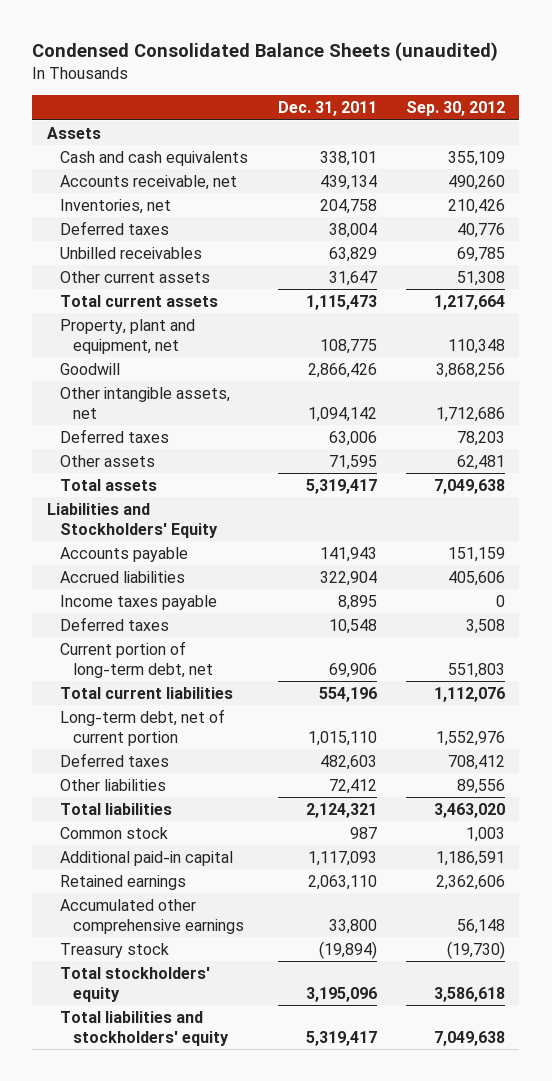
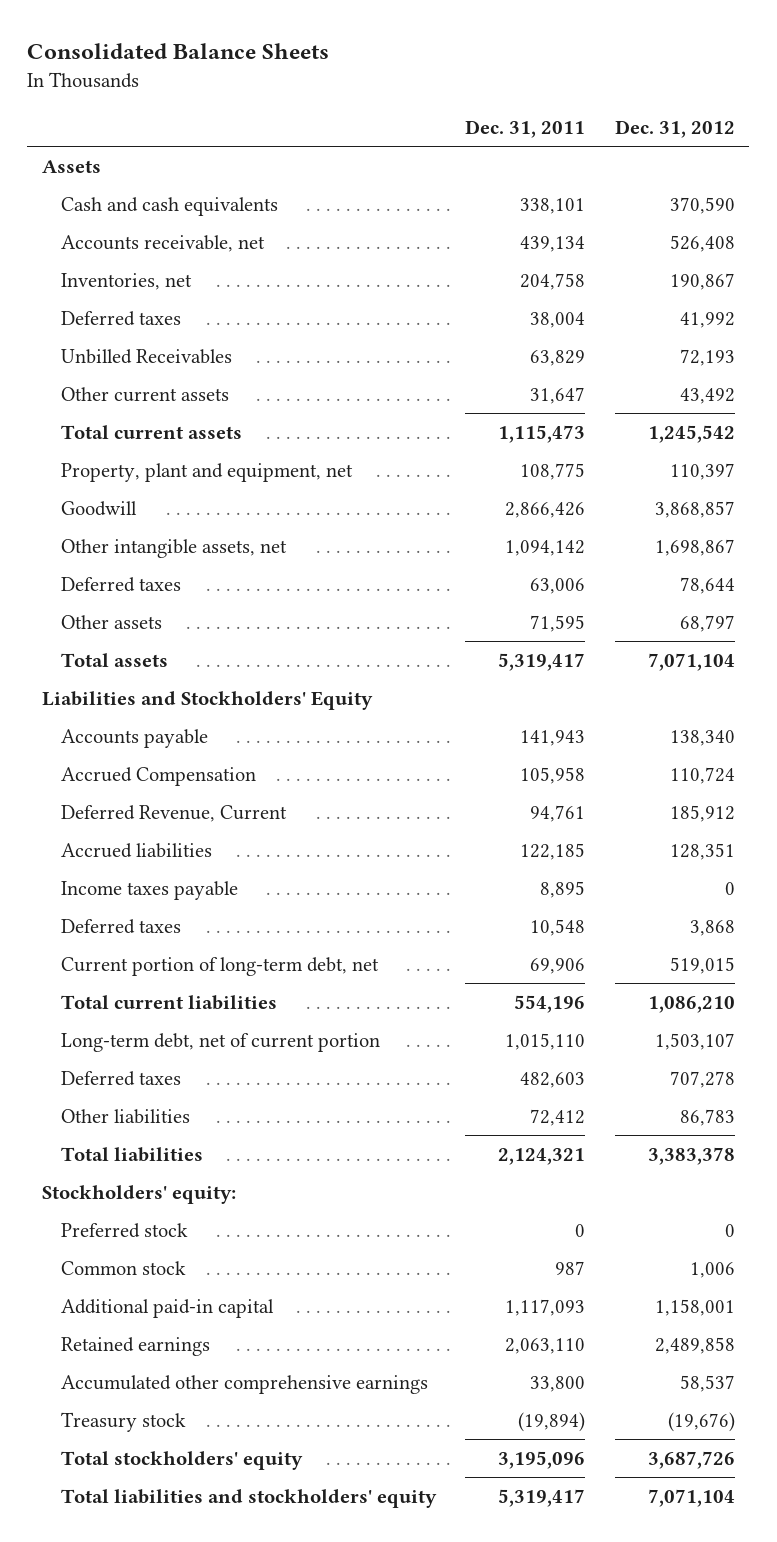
- Condensed Consolidated Balance Sheets (unaudited)
+ Consolidated Balance Sheets
- | Dec. 31, 2011 | Sep. 30, 2012
+ | Dec. 31, 2011 | Dec. 31, 2012
- Unbilled receivables | 63,829 | 69,785
+ Unbilled Receivables | 63,829 | 72,193
- Accrued liabilities | 322,904 | 405,606
+ Accrued Compensation | 105,958 | 110,724
+ Deferred Revenue, Current | 94,761 | 185,912
+ Accrued liabilities | 122,185 | 128,351
+ Stockholders' equity:
+ Preferred stock | 0 | 0

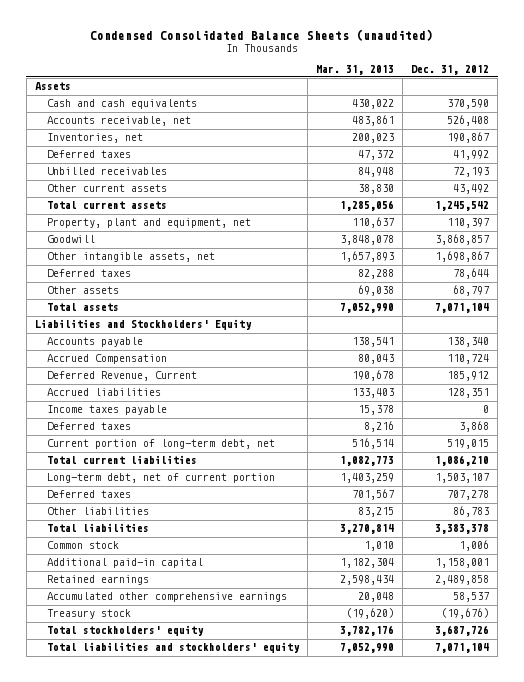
- Consolidated Balance Sheets
+ Condensed Consolidated Balance Sheets (unaudited)
- | Dec. 31, 2011 | Dec. 31, 2012
+ | Mar. 31, 2013 | Dec. 31, 2012
- Unbilled Receivables | 63,829 | 72,193
+ Unbilled receivables | 84,948 | 72,193
- Stockholders' equity:
- Preferred stock | 0 | 0

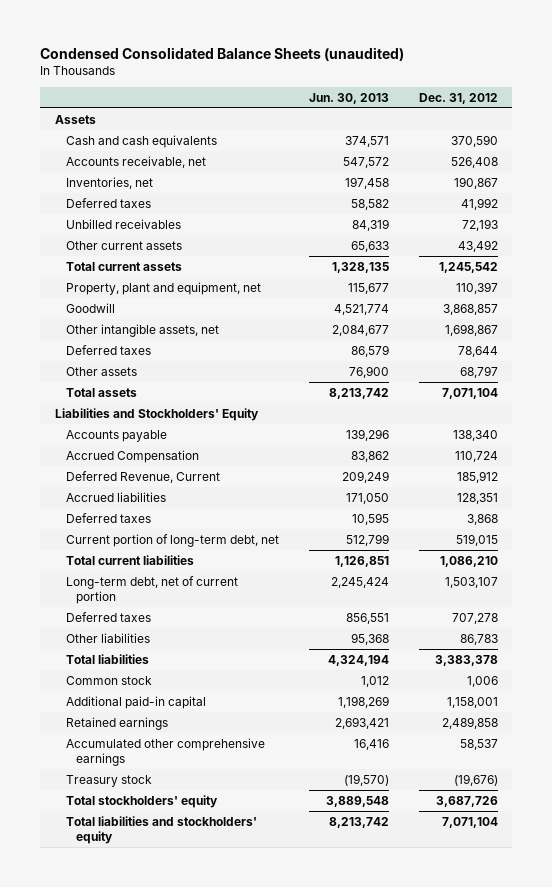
- | Mar. 31, 2013 | Dec. 31, 2012
+ | Jun. 30, 2013 | Dec. 31, 2012
- Income taxes payable | 15,378 | 0

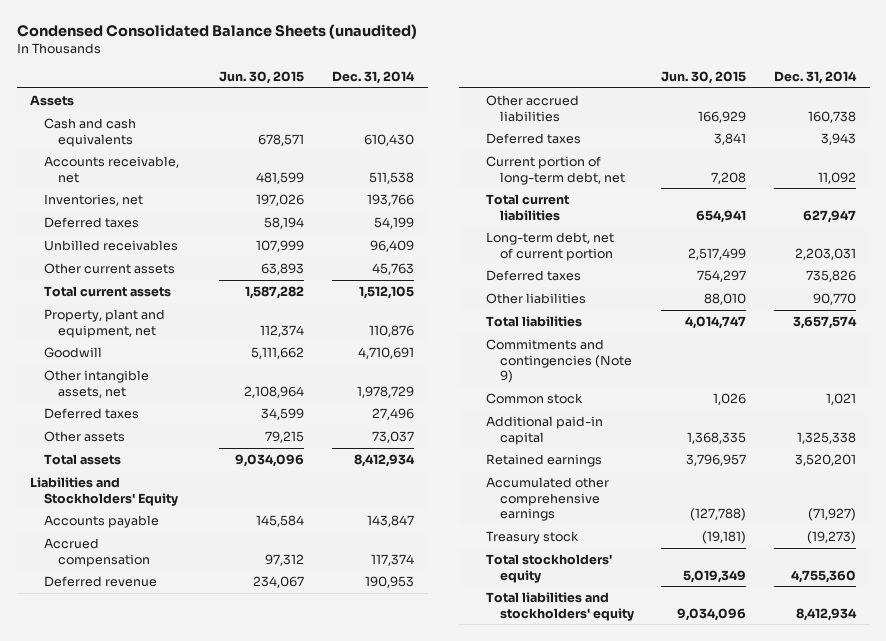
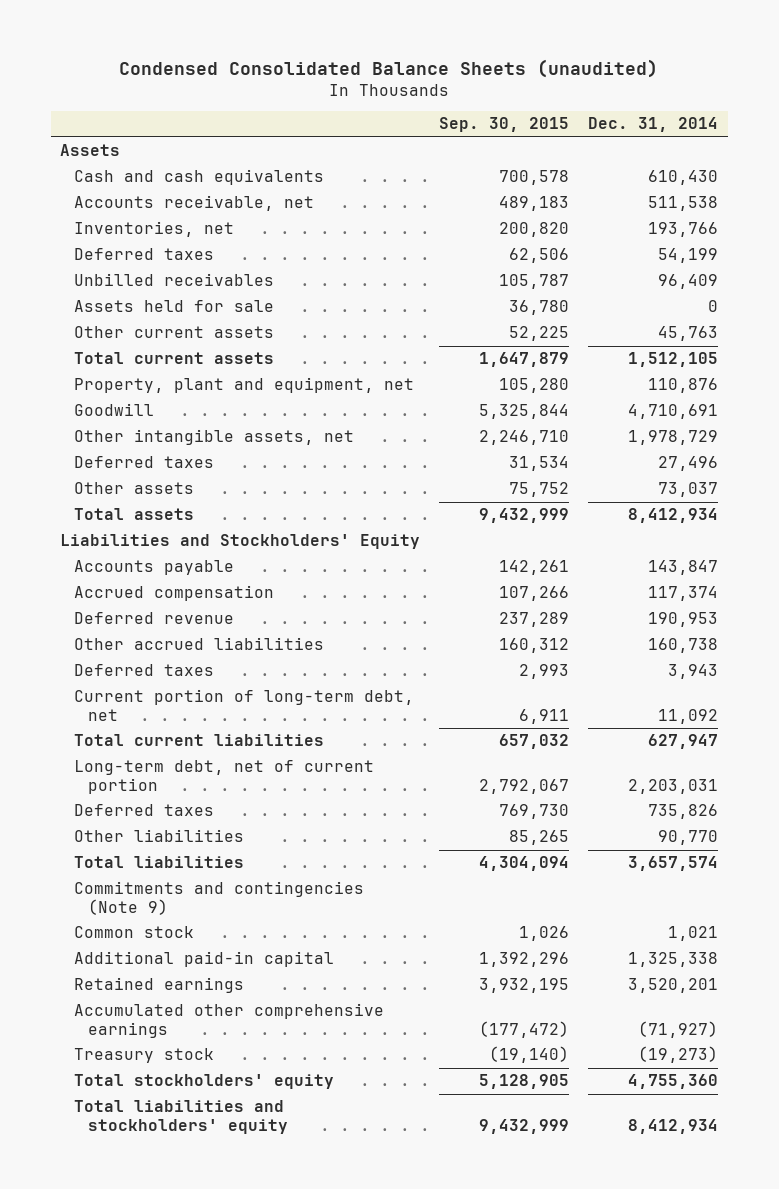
- | Jun. 30, 2015 | Dec. 31, 2014
+ | Sep. 30, 2015 | Dec. 31, 2014
+ Assets held for sale | 36,780 | 0

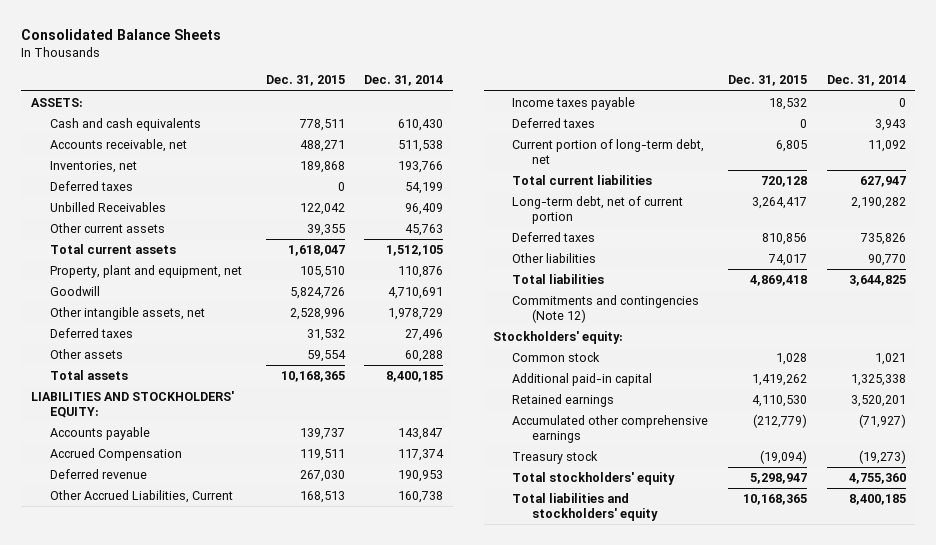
- Condensed Consolidated Balance Sheets (unaudited)
+ Consolidated Balance Sheets
- | Sep. 30, 2015 | Dec. 31, 2014
+ | Dec. 31, 2015 | Dec. 31, 2014
- Assets
+ ASSETS:
- Unbilled receivables | 105,787 | 96,409
- Assets held for sale | 36,780 | 0
+ Unbilled Receivables | 122,042 | 96,409
- Other assets | 75,752 | 73,037
- Total assets | 9,432,999 | 8,412,934
- Liabilities and Stockholders' Equity
+ Other assets | 59,554 | 60,288
+ Total assets | 10,168,365 | 8,400,185
+ LIABILITIES AND STOCKHOLDERS' EQUITY:
- Accrued compensation | 107,266 | 117,374
+ Accrued Compensation | 119,511 | 117,374
- Other accrued liabilities | 160,312 | 160,738
+ Other Accrued Liabilities, Current | 168,513 | 160,738
+ Income taxes payable | 18,532 | 0
- Long-term debt, net of current portion | 2,792,067 | 2,203,031
+ Long-term debt, net of current portion | 3,264,417 | 2,190,282
- Total liabilities | 4,304,094 | 3,657,574
- Commitments and contingencies (Note 9)
+ Total liabilities | 4,869,418 | 3,644,825
+ Commitments and contingencies (Note 12)
+ Stockholders' equity:
- Total liabilities and stockholders' equity | 9,432,999 | 8,412,934
+ Total liabilities and stockholders' equity | 10,168,365 | 8,400,185

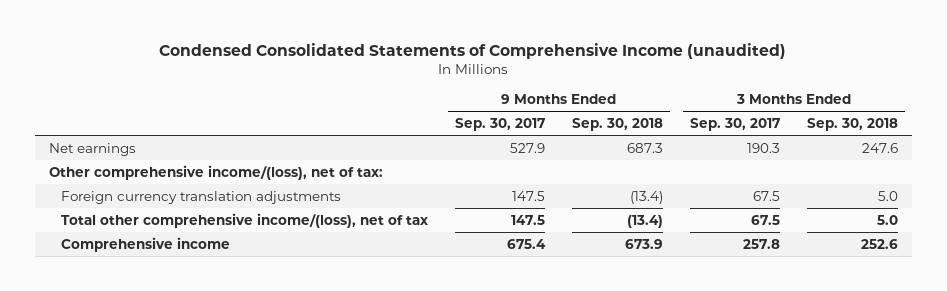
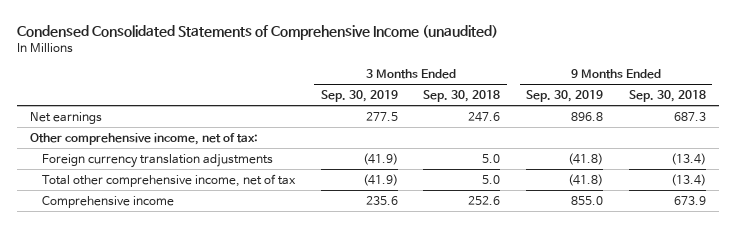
- | 9 Months Ended Sep. 30, 2017 | 9 Months Ended Sep. 30, 2018 | 3 Months Ended Sep. 30, 2017 | 3 Months Ended Sep. 30, 2018
+ | 3 Months Ended Sep. 30, 2019 | 3 Months Ended Sep. 30, 2018 | 9 Months Ended Sep. 30, 2019 | 9 Months Ended Sep. 30, 2018
- Other comprehensive income/(loss), net of tax:
+ Other comprehensive income, net of tax:
- Total other comprehensive income/(loss), net of tax | 147.5 | (13.4) | 67.5 | 5.0
+ Total other comprehensive income, net of tax | (41.9) | 5.0 | (41.8) | (13.4)

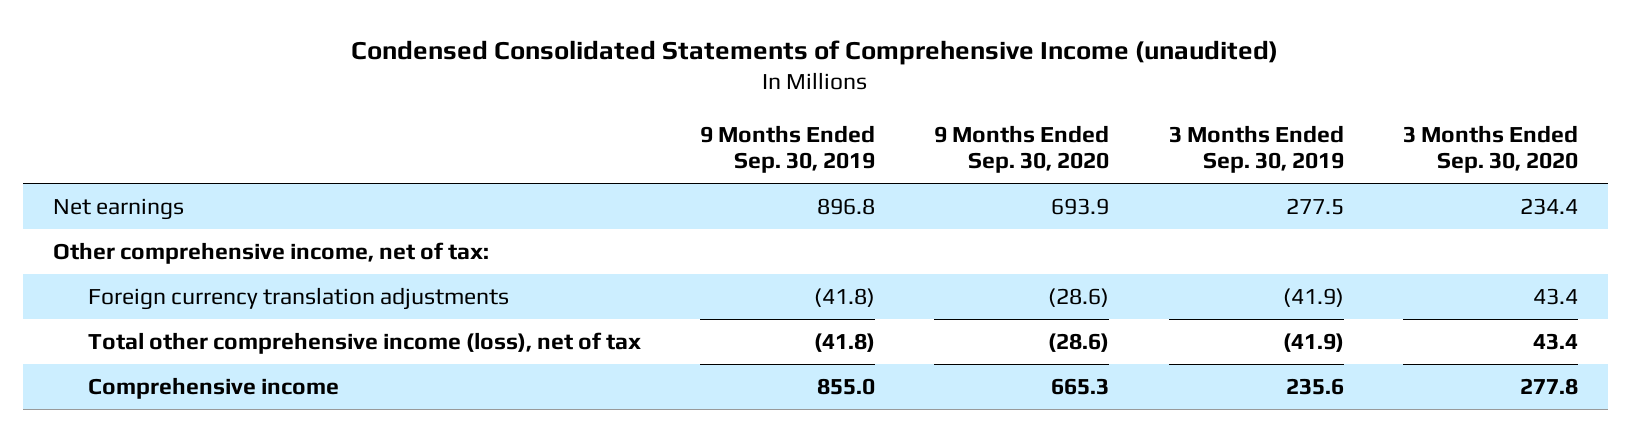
- | 3 Months Ended Sep. 30, 2019 | 3 Months Ended Sep. 30, 2018 | 9 Months Ended Sep. 30, 2019 | 9 Months Ended Sep. 30, 2018
+ | 9 Months Ended Sep. 30, 2019 | 9 Months Ended Sep. 30, 2020 | 3 Months Ended Sep. 30, 2019 | 3 Months Ended Sep. 30, 2020
- Total other comprehensive income, net of tax | (41.9) | 5.0 | (41.8) | (13.4)
+ Total other comprehensive income (loss), net of tax | (41.8) | (28.6) | (41.9) | 43.4

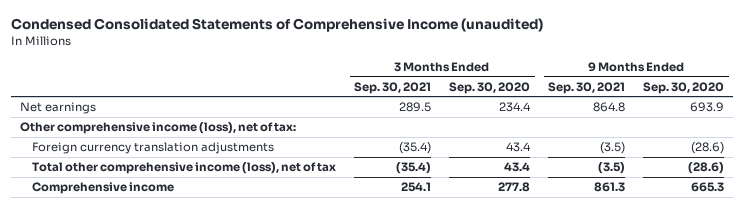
- | 9 Months Ended Sep. 30, 2019 | 9 Months Ended Sep. 30, 2020 | 3 Months Ended Sep. 30, 2019 | 3 Months Ended Sep. 30, 2020
+ | 3 Months Ended Sep. 30, 2021 | 3 Months Ended Sep. 30, 2020 | 9 Months Ended Sep. 30, 2021 | 9 Months Ended Sep. 30, 2020
- Other comprehensive income, net of tax:
+ Other comprehensive income (loss), net of tax:

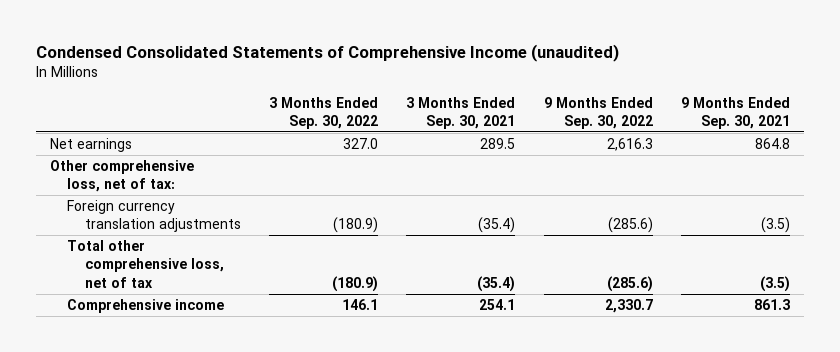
- | 3 Months Ended Sep. 30, 2021 | 3 Months Ended Sep. 30, 2020 | 9 Months Ended Sep. 30, 2021 | 9 Months Ended Sep. 30, 2020
+ | 3 Months Ended Sep. 30, 2022 | 3 Months Ended Sep. 30, 2021 | 9 Months Ended Sep. 30, 2022 | 9 Months Ended Sep. 30, 2021
- Other comprehensive income (loss), net of tax:
+ Other comprehensive loss, net of tax:
- Total other comprehensive income (loss), net of tax | (35.4) | 43.4 | (3.5) | (28.6)
+ Total other comprehensive loss, net of tax | (180.9) | (35.4) | (285.6) | (3.5)

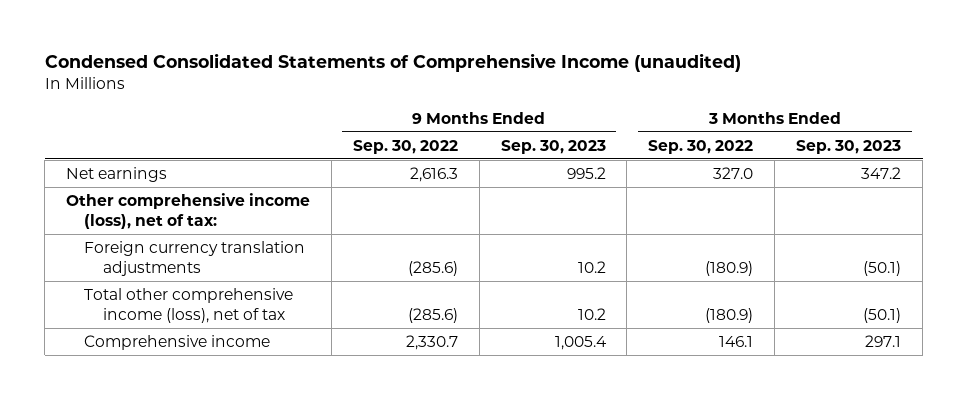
- | 3 Months Ended Sep. 30, 2022 | 3 Months Ended Sep. 30, 2021 | 9 Months Ended Sep. 30, 2022 | 9 Months Ended Sep. 30, 2021
+ | 9 Months Ended Sep. 30, 2022 | 9 Months Ended Sep. 30, 2023 | 3 Months Ended Sep. 30, 2022 | 3 Months Ended Sep. 30, 2023
- Other comprehensive loss, net of tax:
+ Other comprehensive income (loss), net of tax:
- Total other comprehensive loss, net of tax | (180.9) | (35.4) | (285.6) | (3.5)
+ Total other comprehensive income (loss), net of tax | (285.6) | 10.2 | (180.9) | (50.1)

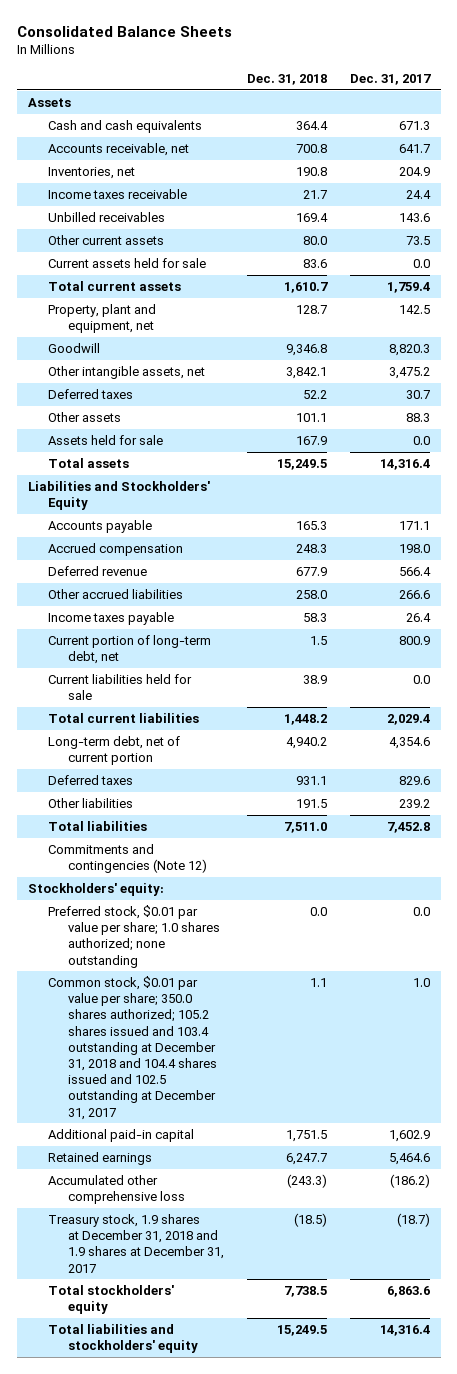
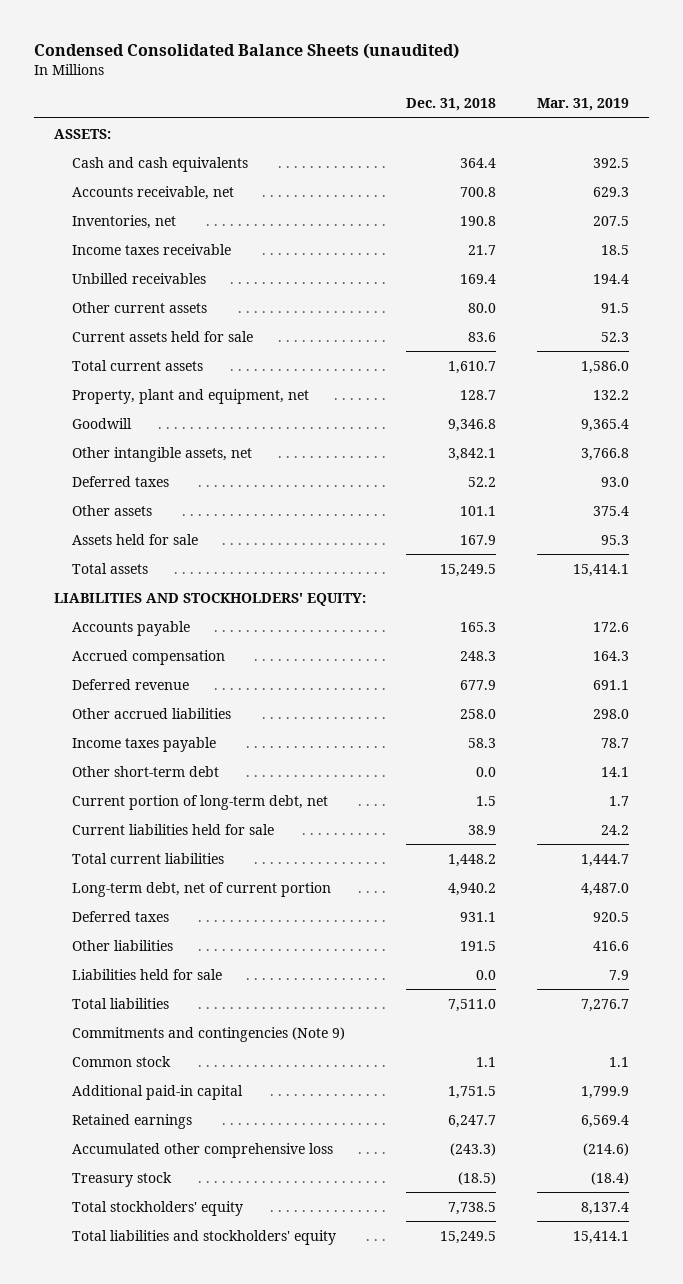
- Consolidated Balance Sheets
+ Condensed Consolidated Balance Sheets (unaudited)
- | Dec. 31, 2018 | Dec. 31, 2017
+ | Dec. 31, 2018 | Mar. 31, 2019
- Assets
+ ASSETS:
- Liabilities and Stockholders' Equity
+ LIABILITIES AND STOCKHOLDERS' EQUITY:
+ Other short-term debt | 0.0 | 14.1
+ Liabilities held for sale | 0.0 | 7.9
- Commitments and contingencies (Note 12)
- Stockholders' equity:
- Preferred stock, $0.01 par value per share; 1.0 shares authorized; none outstanding | 0.0 | 0.0
- Common stock, $0.01 par value per share; 350.0 shares authorized; 105.2 shares issued and 103.4 outstanding at December 31, 2018 and 104.4 shares issued and 102.5 outstanding at December 31, 2017 | 1.1 | 1.0
+ Commitments and contingencies (Note 9)
+ Common stock | 1.1 | 1.1
- Treasury stock, 1.9 shares at December 31, 2018 and 1.9 shares at December 31, 2017 | (18.5) | (18.7)
+ Treasury stock | (18.5) | (18.4)

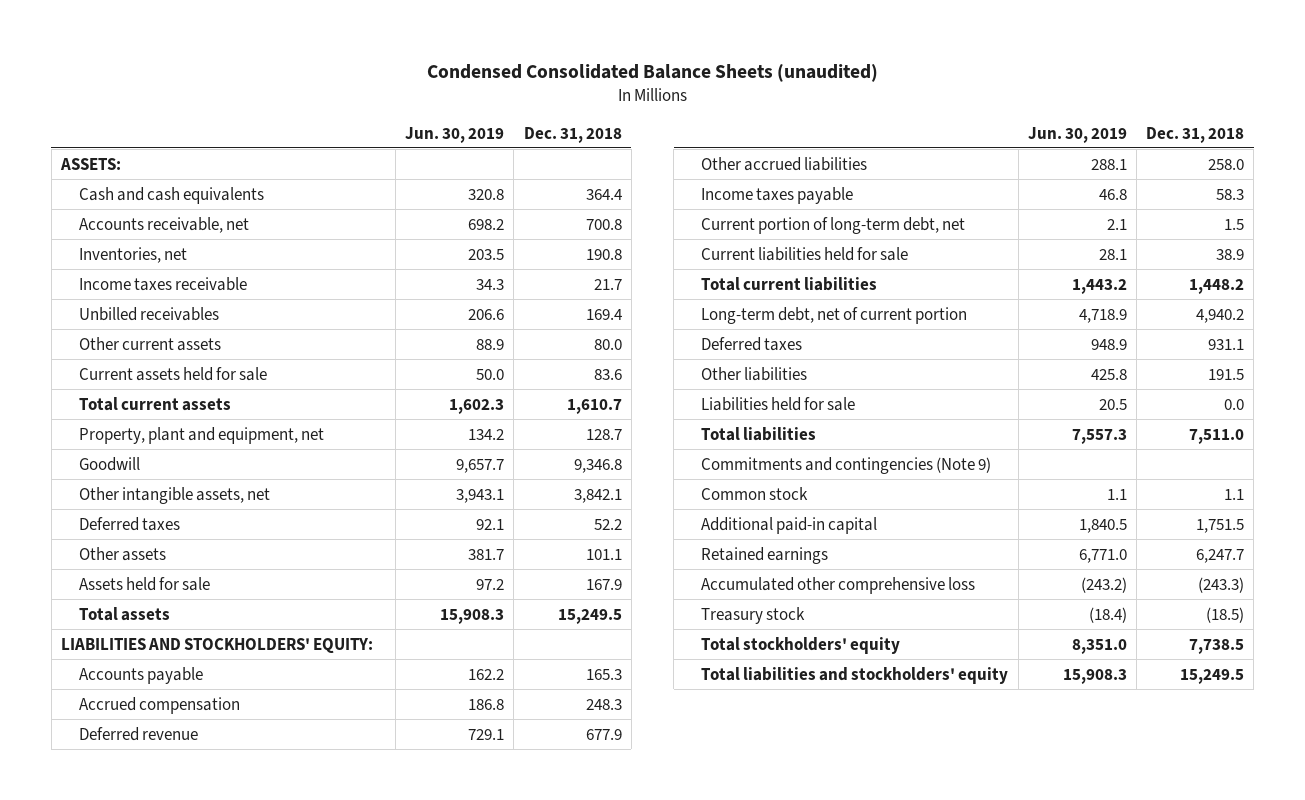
- | Dec. 31, 2018 | Mar. 31, 2019
+ | Jun. 30, 2019 | Dec. 31, 2018
- Other short-term debt | 0.0 | 14.1

